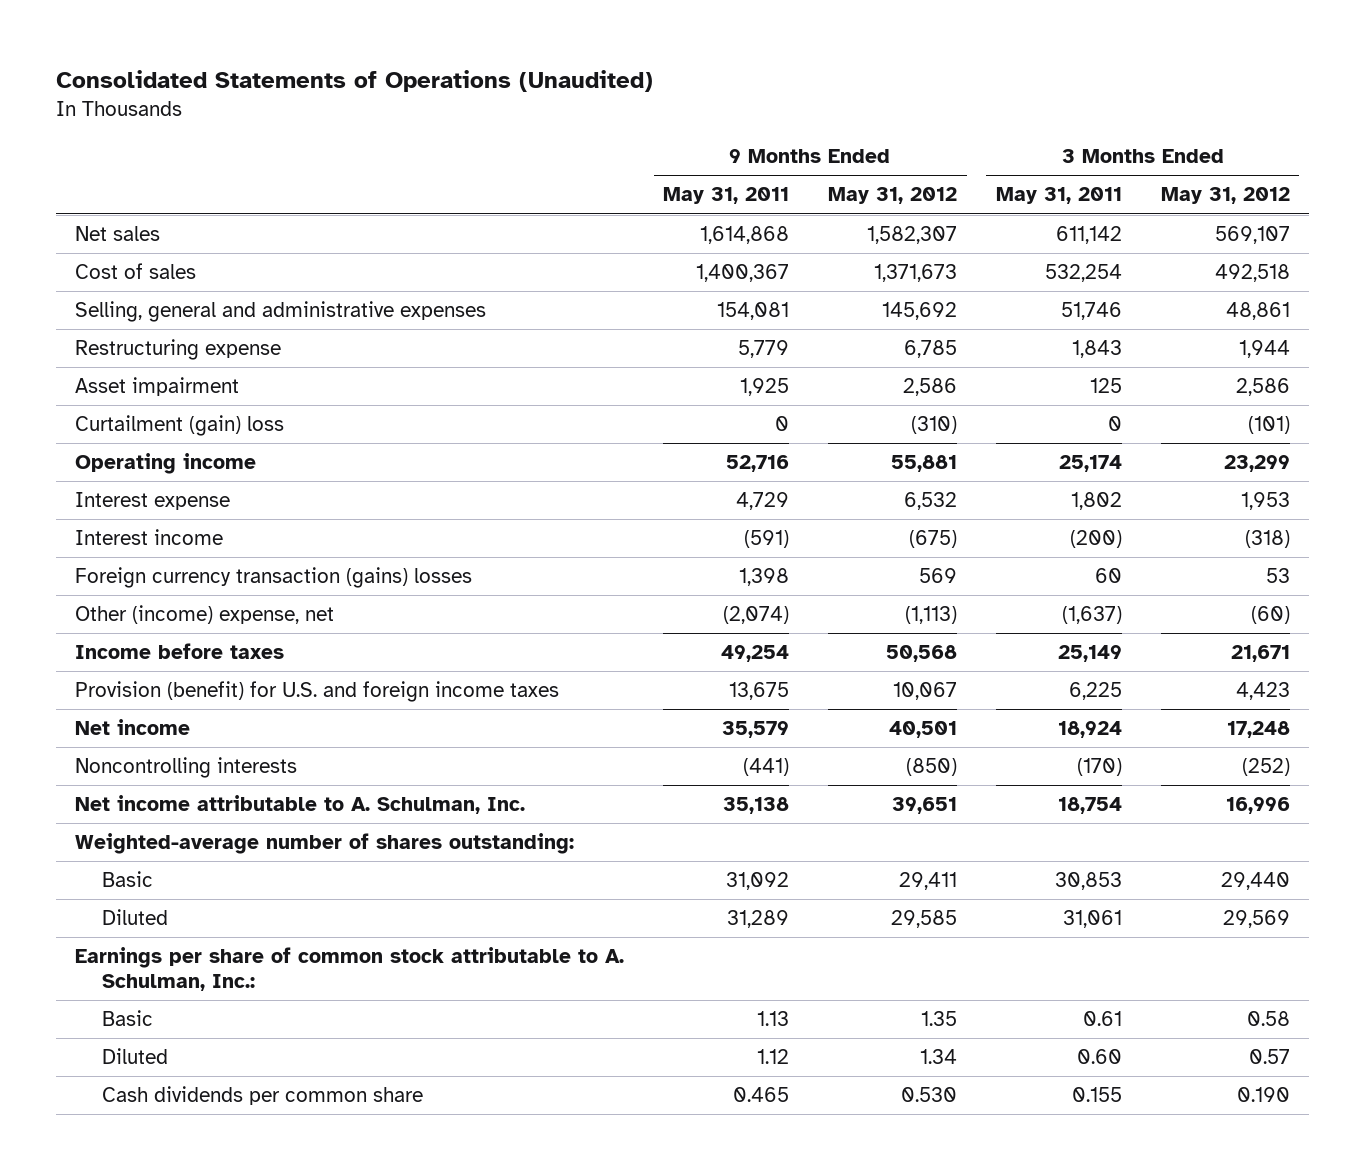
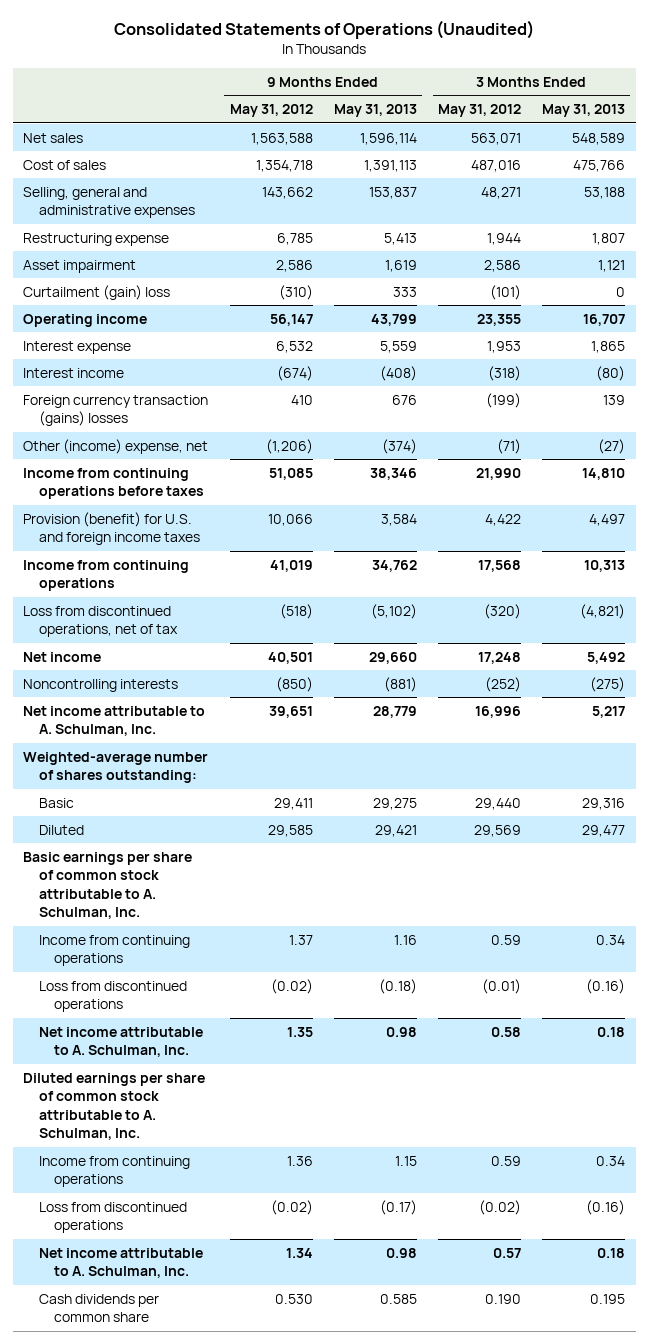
- | 9 Months Ended May 31, 2011 | 9 Months Ended May 31, 2012 | 3 Months Ended May 31, 2011 | 3 Months Ended May 31, 2012
+ | 9 Months Ended May 31, 2012 | 9 Months Ended May 31, 2013 | 3 Months Ended May 31, 2012 | 3 Months Ended May 31, 2013
- Net sales | 1,614,868 | 1,582,307 | 611,142 | 569,107
- Cost of sales | 1,400,367 | 1,371,673 | 532,254 | 492,518
- Selling, general and administrative expenses | 154,081 | 145,692 | 51,746 | 48,861
+ Net sales | 1,563,588 | 1,596,114 | 563,071 | 548,589
+ Cost of sales | 1,354,718 | 1,391,113 | 487,016 | 475,766
+ Selling, general and administrative expenses | 143,662 | 153,837 | 48,271 | 53,188
- Operating income | 52,716 | 55,881 | 25,174 | 23,299
+ Operating income | 56,147 | 43,799 | 23,355 | 16,707
- Interest income | (591) | (675) | (200) | (318)
- Foreign currency transaction (gains) losses | 1,398 | 569 | 60 | 53
- Other (income) expense, net | (2,074) | (1,113) | (1,637) | (60)
- Income before taxes | 49,254 | 50,568 | 25,149 | 21,671
- Provision (benefit) for U.S. and foreign income taxes | 13,675 | 10,067 | 6,225 | 4,423
+ Interest income | (674) | (408) | (318) | (80)
+ Foreign currency transaction (gains) losses | 410 | 676 | (199) | 139
+ Other (income) expense, net | (1,206) | (374) | (71) | (27)
+ Income from continuing operations before taxes | 51,085 | 38,346 | 21,990 | 14,810
+ Provision (benefit) for U.S. and foreign income taxes | 10,066 | 3,584 | 4,422 | 4,497
+ Income from continuing operations | 41,019 | 34,762 | 17,568 | 10,313
+ Loss from discontinued operations, net of tax | (518) | (5,102) | (320) | (4,821)
- Earnings per share of common stock attributable to A. Schulman, Inc.:
- Basic | 1.13 | 1.35 | 0.61 | 0.58
- Diluted | 1.12 | 1.34 | 0.60 | 0.57
+ Basic earnings per share of common stock attributable to A. Schulman, Inc.
+ Income from continuing operations | 1.37 | 1.16 | 0.59 | 0.34
+ Loss from discontinued operations | (0.02) | (0.18) | (0.01) | (0.16)
+ Net income attributable to A. Schulman, Inc. | 1.35 | 0.98 | 0.58 | 0.18
+ Diluted earnings per share of common stock attributable to A. Schulman, Inc.
+ Income from continuing operations | 1.36 | 1.15 | 0.59 | 0.34
+ Loss from discontinued operations | (0.02) | (0.17) | (0.02) | (0.16)
+ Net income attributable to A. Schulman, Inc. | 1.34 | 0.98 | 0.57 | 0.18

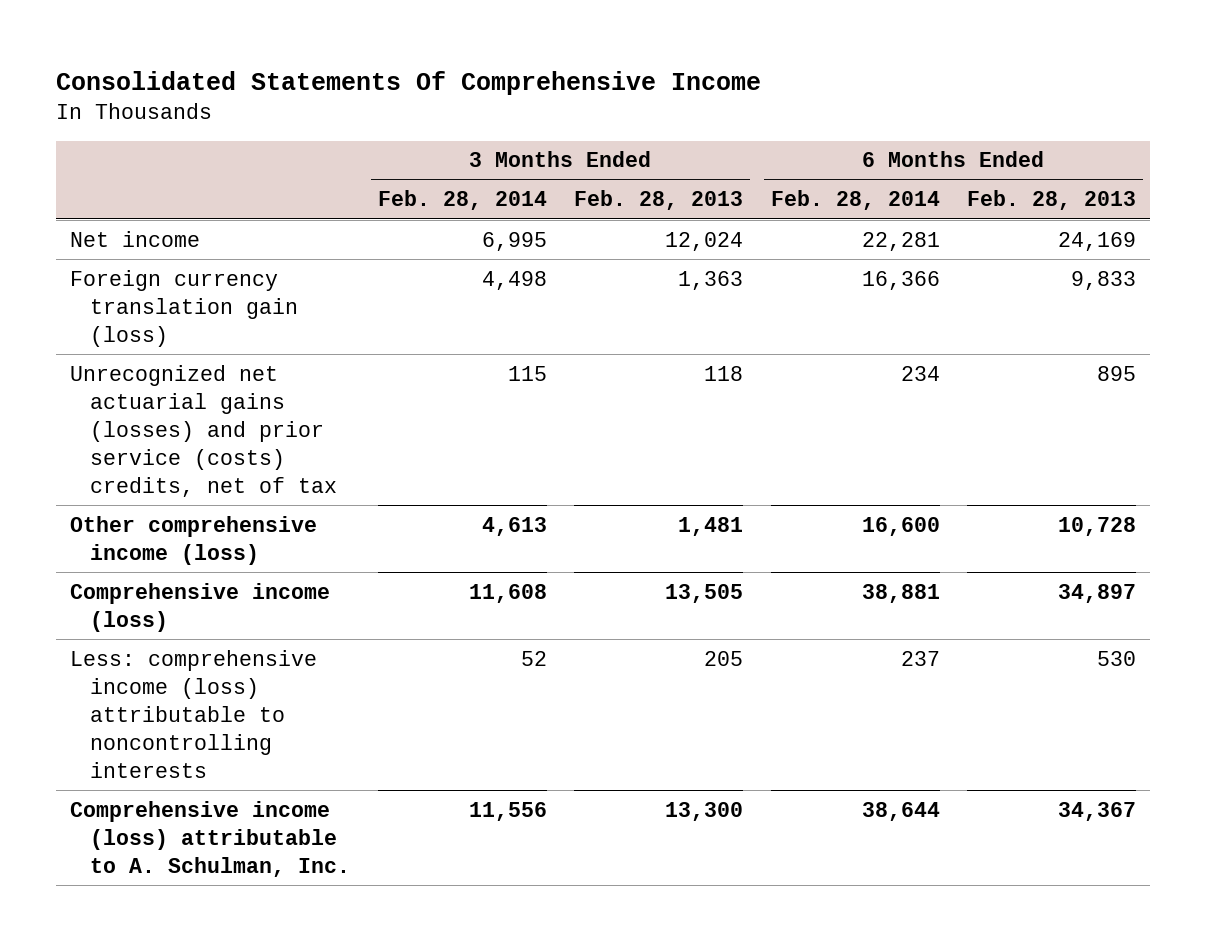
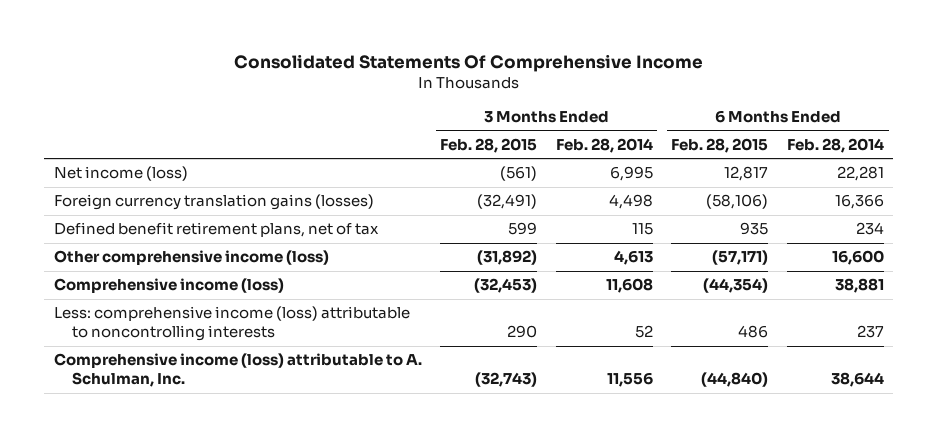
- | 3 Months Ended Feb. 28, 2014 | 3 Months Ended Feb. 28, 2013 | 6 Months Ended Feb. 28, 2014 | 6 Months Ended Feb. 28, 2013
+ | 3 Months Ended Feb. 28, 2015 | 3 Months Ended Feb. 28, 2014 | 6 Months Ended Feb. 28, 2015 | 6 Months Ended Feb. 28, 2014
- Net income | 6,995 | 12,024 | 22,281 | 24,169
- Foreign currency translation gain (loss) | 4,498 | 1,363 | 16,366 | 9,833
- Unrecognized net actuarial gains (losses) and prior service (costs) credits, net of tax | 115 | 118 | 234 | 895
+ Net income (loss) | (561) | 6,995 | 12,817 | 22,281
+ Foreign currency translation gains (losses) | (32,491) | 4,498 | (58,106) | 16,366
+ Defined benefit retirement plans, net of tax | 599 | 115 | 935 | 234

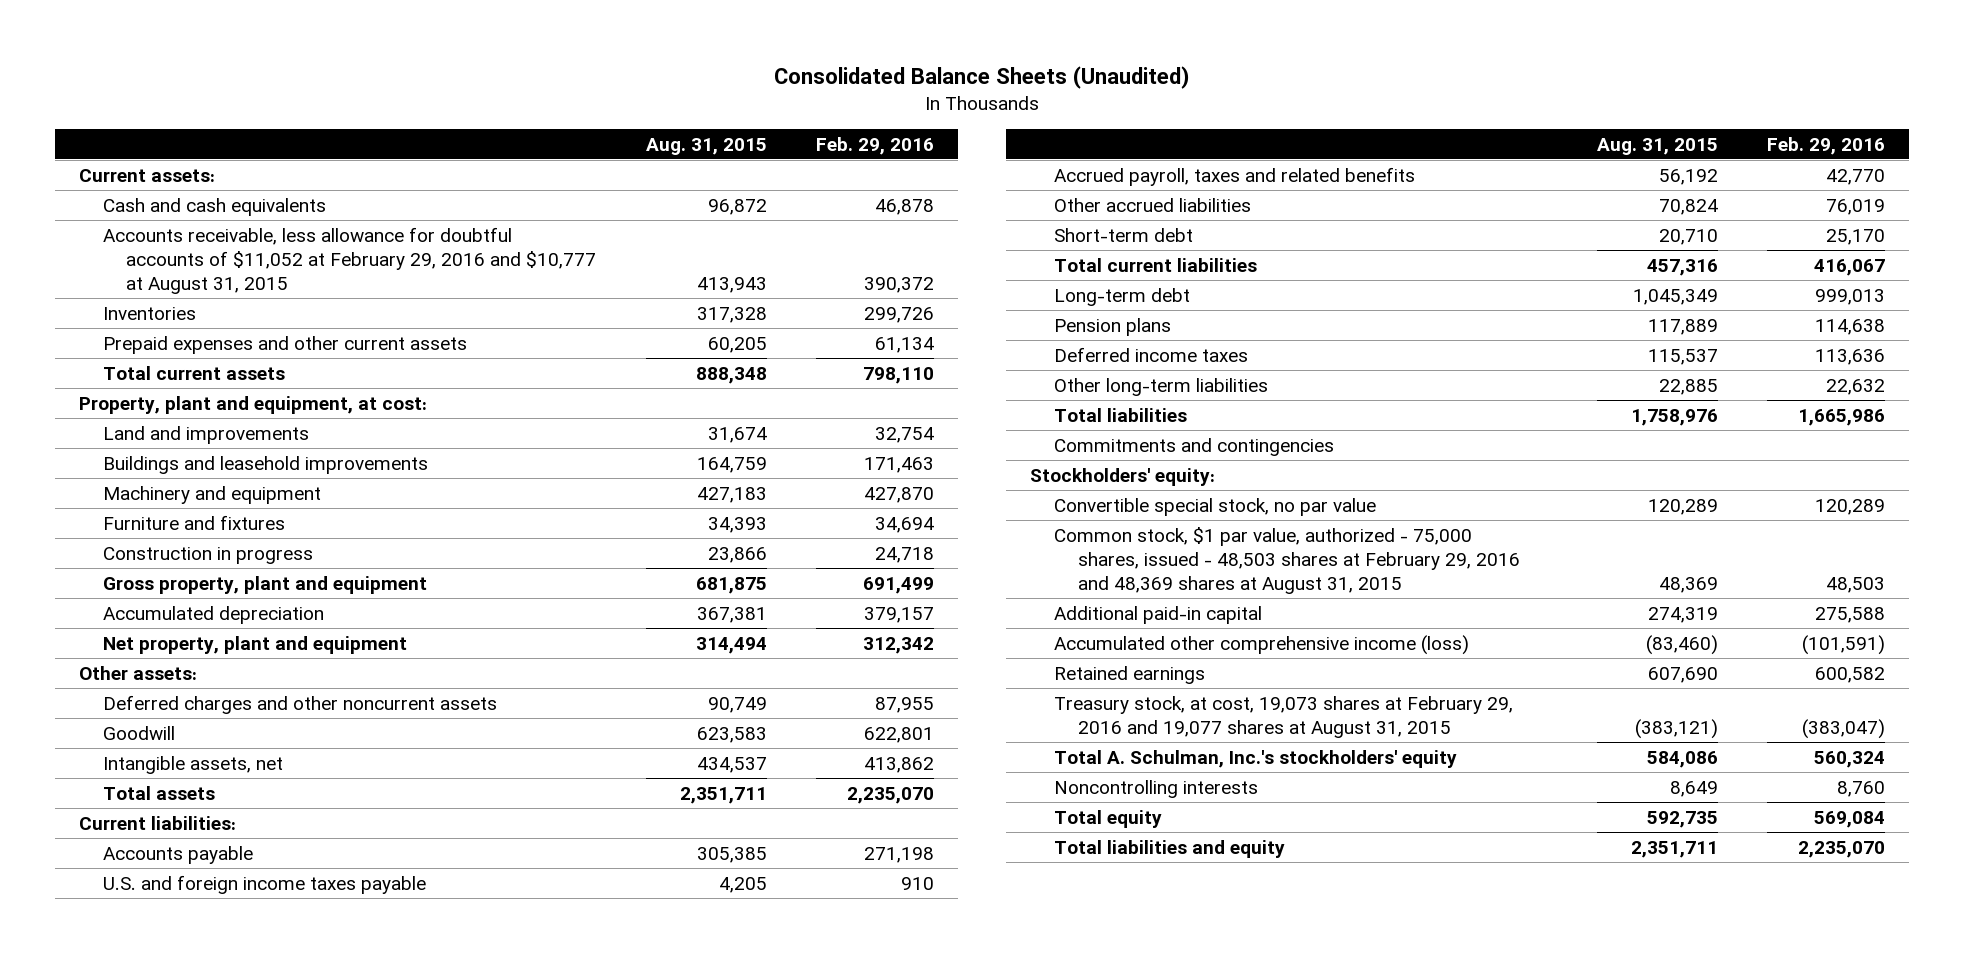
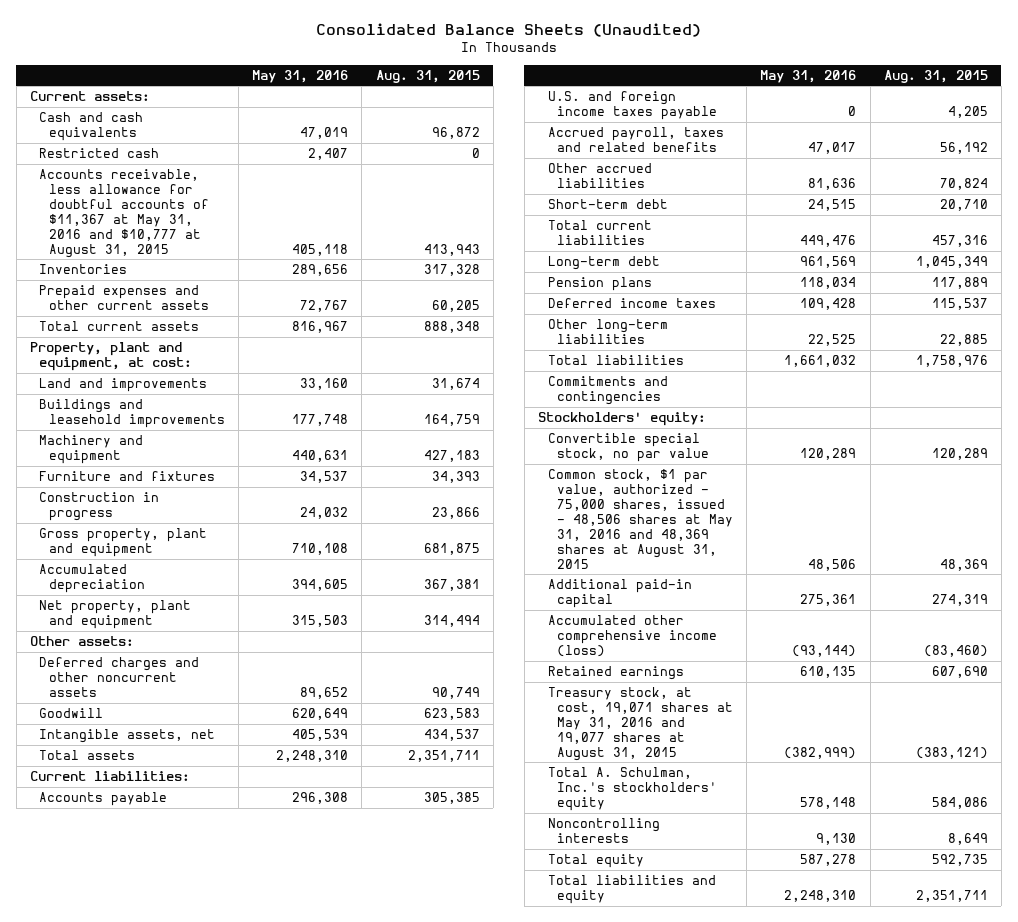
- | Aug. 31, 2015 | Feb. 29, 2016
+ | May 31, 2016 | Aug. 31, 2015
- Accounts receivable, less allowance for doubtful accounts of $11,052 at February 29, 2016 and $10,777 at August 31, 2015 | 413,943 | 390,372
+ Restricted cash | 2,407 | 0
+ Accounts receivable, less allowance for doubtful accounts of $11,367 at May 31, 2016 and $10,777 at August 31, 2015 | 405,118 | 413,943
- Common stock, $1 par value, authorized - 75,000 shares, issued - 48,503 shares at February 29, 2016 and 48,369 shares at August 31, 2015 | 48,369 | 48,503
+ Common stock, $1 par value, authorized - 75,000 shares, issued - 48,506 shares at May 31, 2016 and 48,369 shares at August 31, 2015 | 48,506 | 48,369
- Treasury stock, at cost, 19,073 shares at February 29, 2016 and 19,077 shares at August 31, 2015 | (383,121) | (383,047)
+ Treasury stock, at cost, 19,071 shares at May 31, 2016 and 19,077 shares at August 31, 2015 | (382,999) | (383,121)

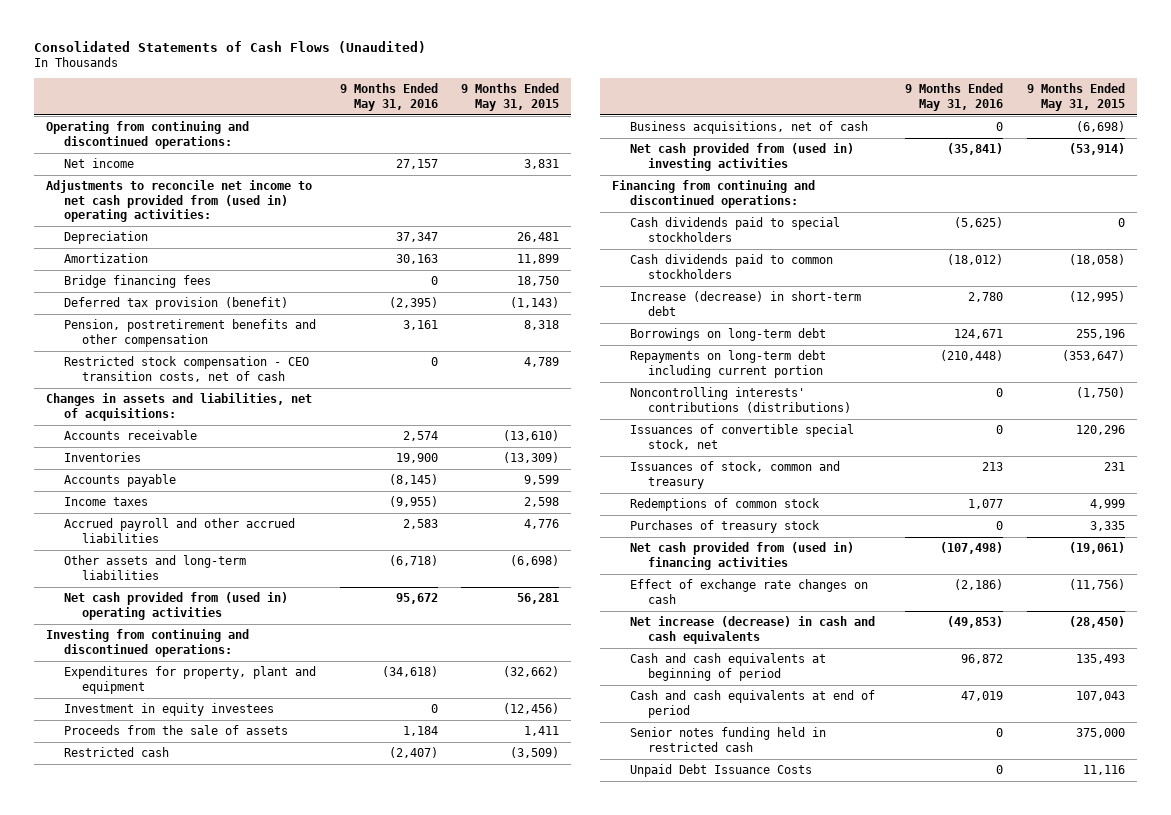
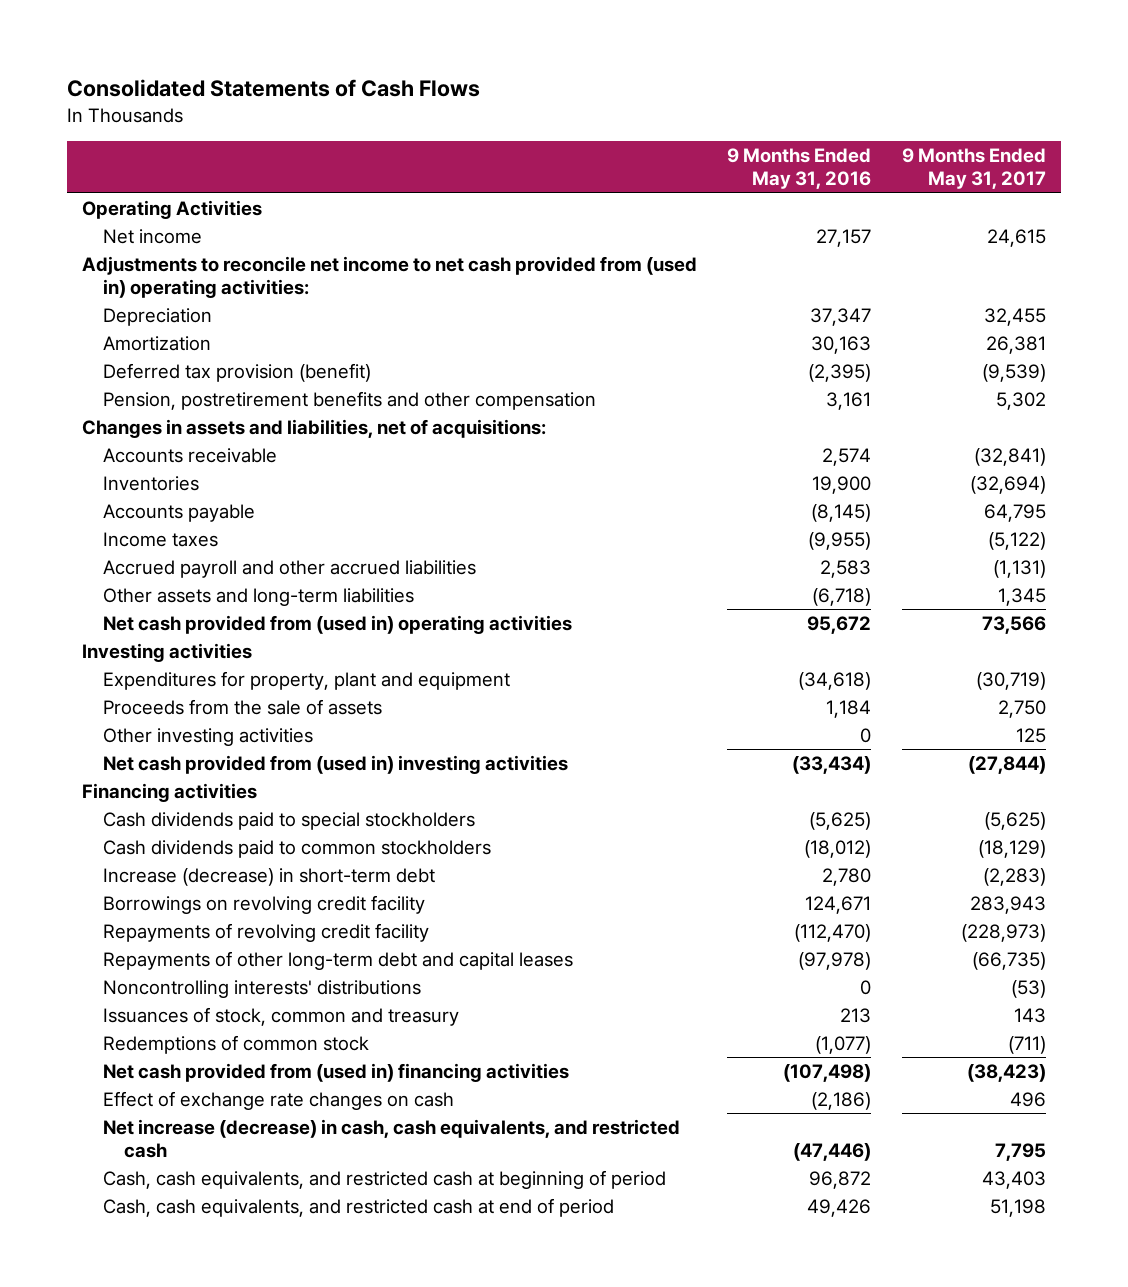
- Consolidated Statements of Cash Flows (Unaudited)
+ Consolidated Statements of Cash Flows
- | 9 Months Ended May 31, 2016 | 9 Months Ended May 31, 2015
+ | 9 Months Ended May 31, 2016 | 9 Months Ended May 31, 2017
- Operating from continuing and discontinued operations:
+ Operating Activities
- Bridge financing fees | 0 | 18,750
- Restricted stock compensation - CEO transition costs, net of cash | 0 | 4,789
- Investing from continuing and discontinued operations:
+ Investing activities
- Investment in equity investees | 0 | (12,456)
- Restricted cash | (2,407) | (3,509)
- Business acquisitions, net of cash | 0 | (6,698)
- Net cash provided from (used in) investing activities | (35,841) | (53,914)
- Financing from continuing and discontinued operations:
+ Other investing activities | 0 | 125
+ Net cash provided from (used in) investing activities | (33,434) | (27,844)
+ Financing activities
- Borrowings on long-term debt | 124,671 | 255,196
- Repayments on long-term debt including current portion | (210,448) | (353,647)
- Noncontrolling interests' contributions (distributions) | 0 | (1,750)
- Issuances of convertible special stock, net | 0 | 120,296
+ Borrowings on revolving credit facility | 124,671 | 283,943
+ Repayments of revolving credit facility | (112,470) | (228,973)
+ Repayments of other long-term debt and capital leases | (97,978) | (66,735)
+ Noncontrolling interests' distributions | 0 | (53)
- Redemptions of common stock | 1,077 | 4,999
- Purchases of treasury stock | 0 | 3,335
+ Redemptions of common stock | (1,077) | (711)
- Net increase (decrease) in cash and cash equivalents | (49,853) | (28,450)
- Cash and cash equivalents at beginning of period | 96,872 | 135,493
- Cash and cash equivalents at end of period | 47,019 | 107,043
- Senior notes funding held in restricted cash | 0 | 375,000
- Unpaid Debt Issuance Costs | 0 | 11,116
+ Net increase (decrease) in cash, cash equivalents, and restricted cash | (47,446) | 7,795
+ Cash, cash equivalents, and restricted cash at beginning of period | 96,872 | 43,403
+ Cash, cash equivalents, and restricted cash at end of period | 49,426 | 51,198

